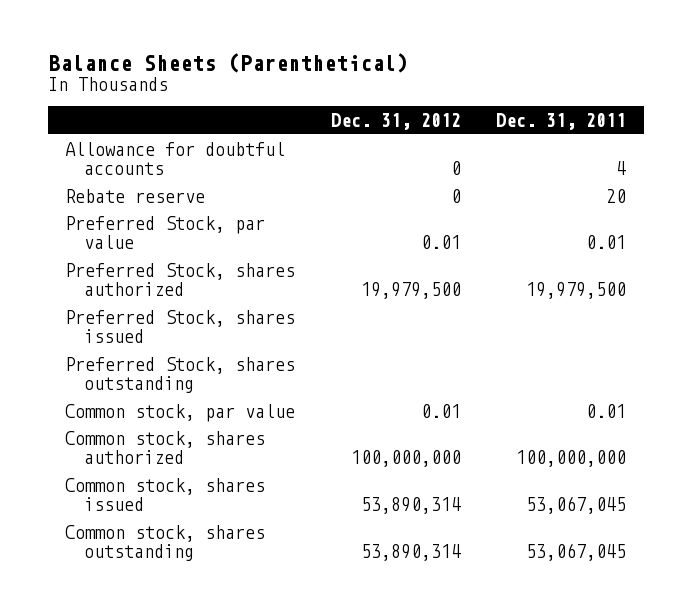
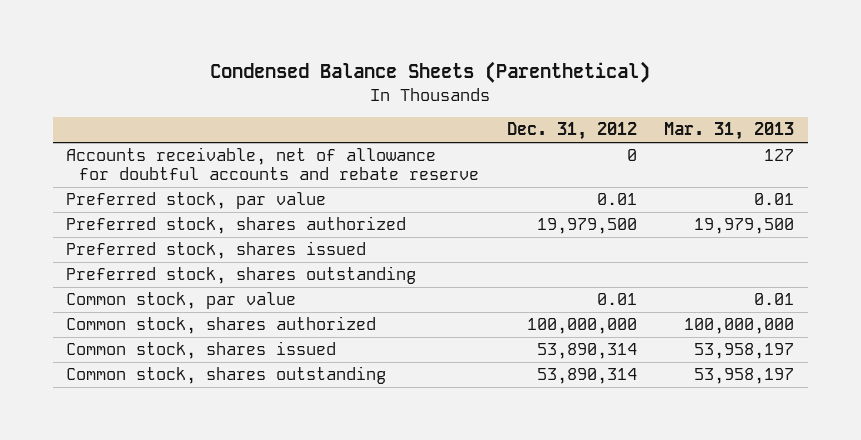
- Balance Sheets (Parenthetical)
+ Condensed Balance Sheets (Parenthetical)
- | Dec. 31, 2012 | Dec. 31, 2011
+ | Dec. 31, 2012 | Mar. 31, 2013
- Allowance for doubtful accounts | 0 | 4
- Rebate reserve | 0 | 20
- Preferred Stock, par value | 0.01 | 0.01
- Preferred Stock, shares authorized | 19,979,500 | 19,979,500
- Preferred Stock, shares issued
- Preferred Stock, shares outstanding
+ Accounts receivable, net of allowance for doubtful accounts and rebate reserve | 0 | 127
+ Preferred stock, par value | 0.01 | 0.01
+ Preferred stock, shares authorized | 19,979,500 | 19,979,500
+ Preferred stock, shares issued
+ Preferred stock, shares outstanding

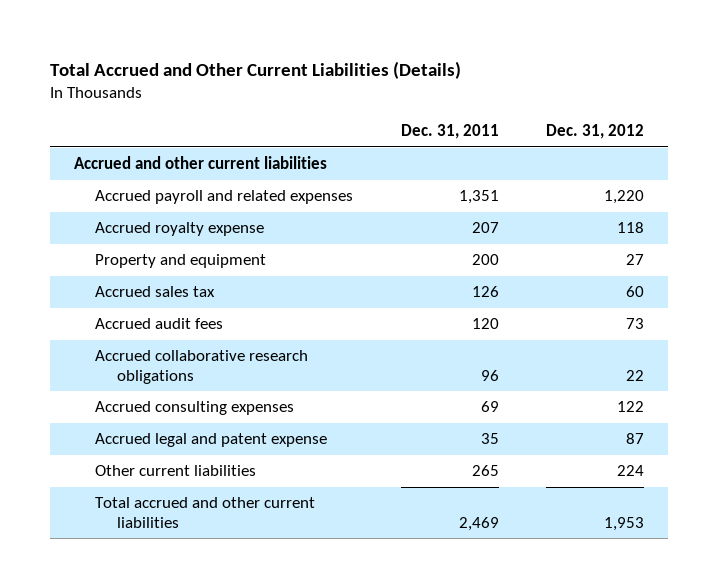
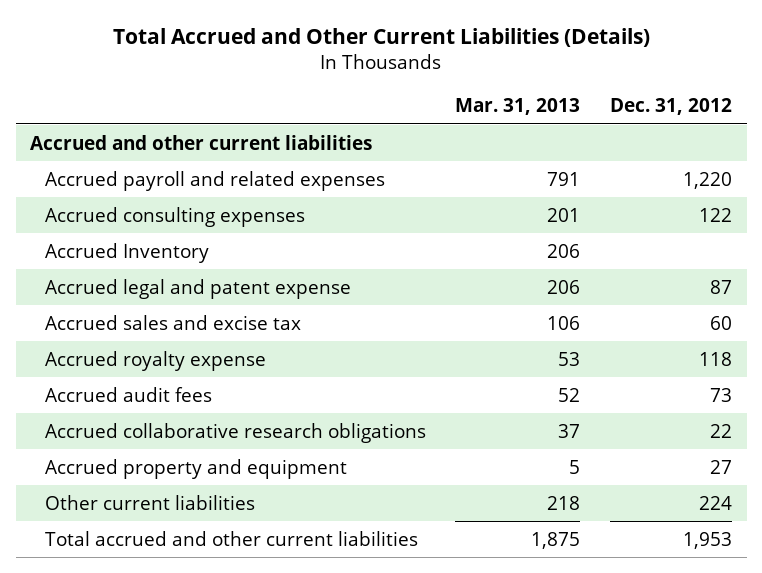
- | Dec. 31, 2011 | Dec. 31, 2012
+ | Mar. 31, 2013 | Dec. 31, 2012
moved up: Accrued consulting expenses | 201 | 122
+ Accrued Inventory | 206 |
moved up: Accrued legal and patent expense | 206 | 87
+ Accrued sales and excise tax | 106 | 60
- Property and equipment | 200 | 27
- Accrued sales tax | 126 | 60
+ Accrued property and equipment | 5 | 27

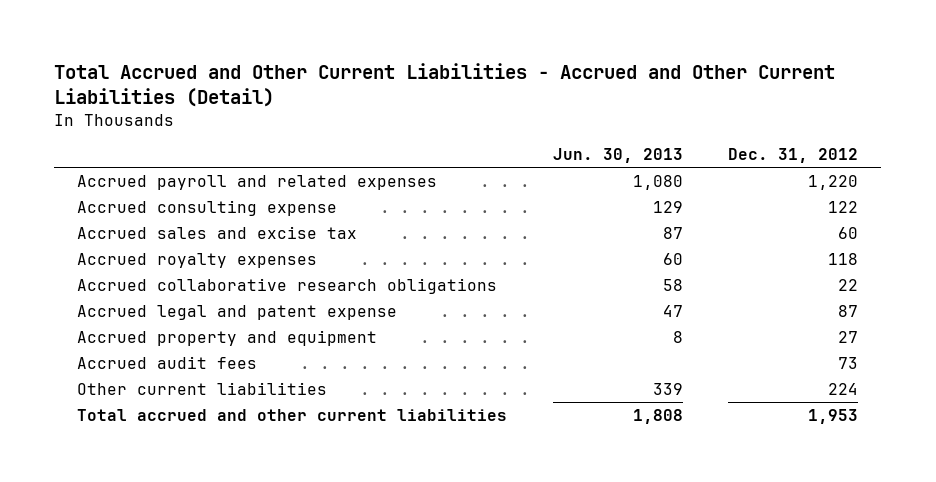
- Total Accrued and Other Current Liabilities (Details)
+ Total Accrued and Other Current Liabilities - Accrued and Other Current Liabilities (Detail)
- | Mar. 31, 2013 | Dec. 31, 2012
+ | Jun. 30, 2013 | Dec. 31, 2012
- Accrued and other current liabilities
- Accrued consulting expenses | 201 | 122
- Accrued Inventory | 206 |
+ Accrued consulting expense | 129 | 122
- Accrued royalty expense | 53 | 118
+ Accrued royalty expenses | 60 | 118
moved down: Accrued legal and patent expense | 47 | 87
moved down: Accrued audit fees | | 73

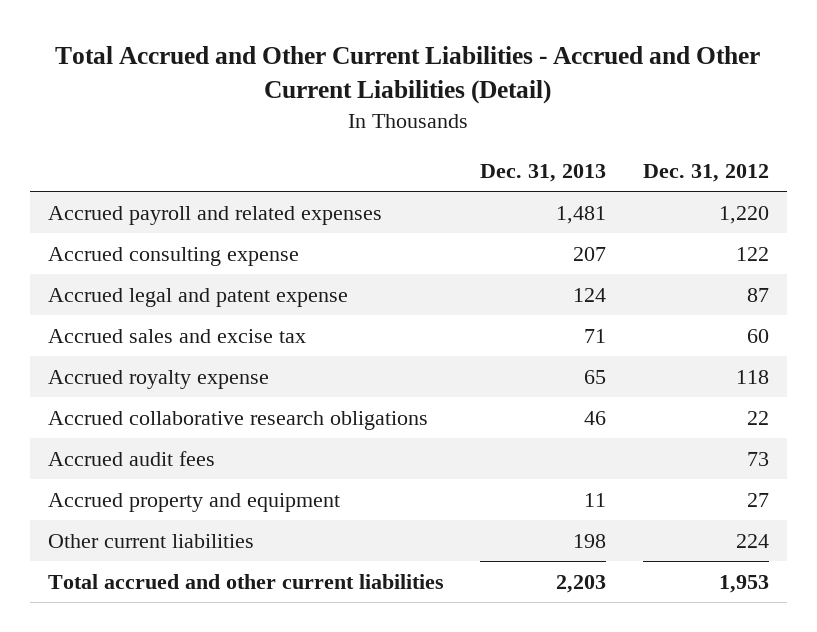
- | Jun. 30, 2013 | Dec. 31, 2012
+ | Dec. 31, 2013 | Dec. 31, 2012
moved up: Accrued legal and patent expense | 124 | 87
- Accrued royalty expenses | 60 | 118
+ Accrued royalty expense | 65 | 118
moved down: Accrued property and equipment | 11 | 27

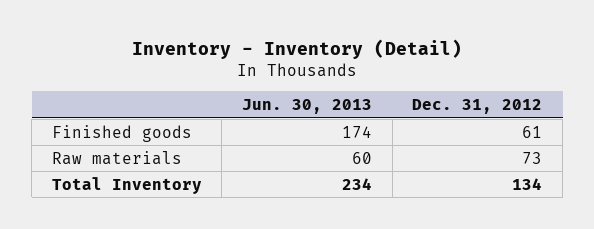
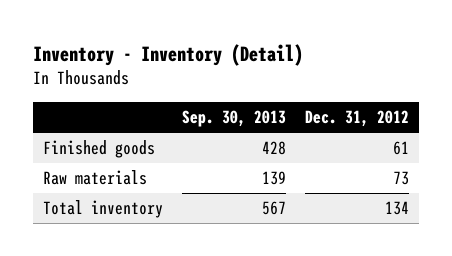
- | Jun. 30, 2013 | Dec. 31, 2012
+ | Sep. 30, 2013 | Dec. 31, 2012
- Total Inventory | 234 | 134
+ Total inventory | 567 | 134

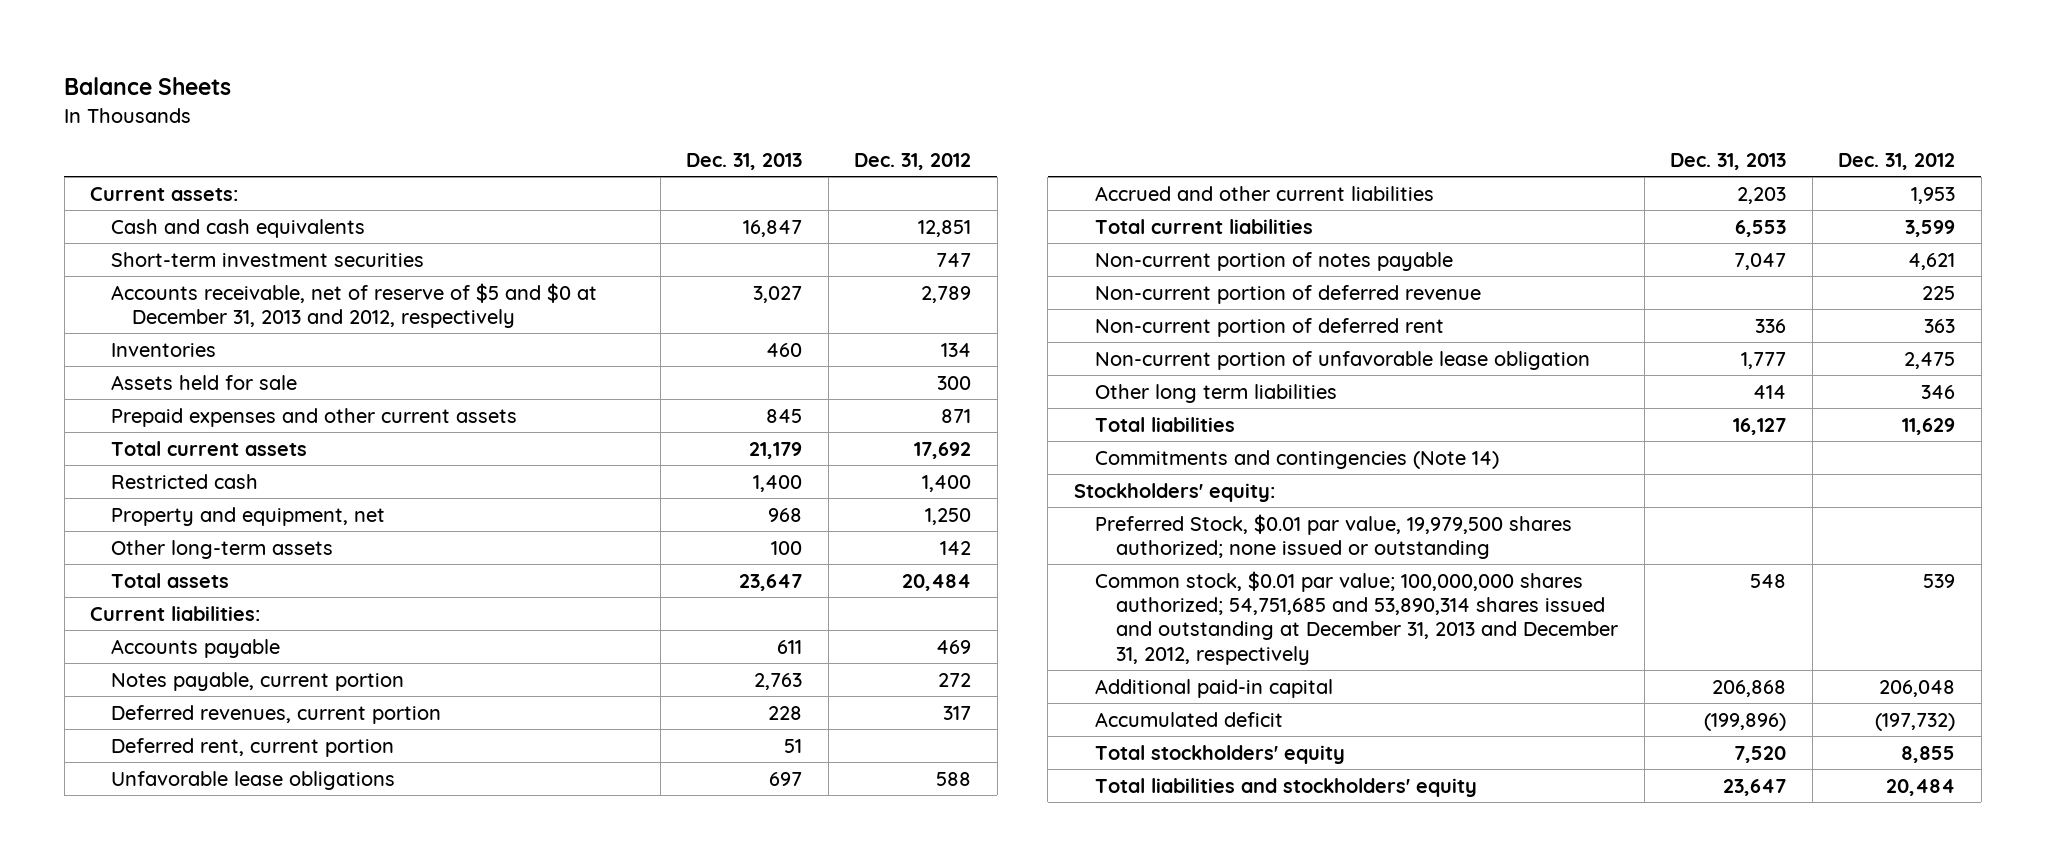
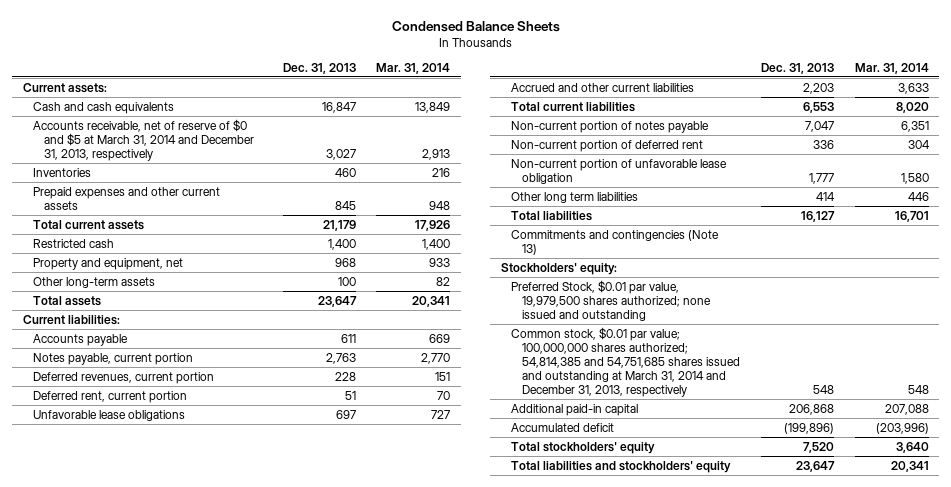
- Balance Sheets
+ Condensed Balance Sheets
- | Dec. 31, 2013 | Dec. 31, 2012
+ | Dec. 31, 2013 | Mar. 31, 2014
- Short-term investment securities | | 747
- Accounts receivable, net of reserve of $5 and $0 at December 31, 2013 and 2012, respectively | 3,027 | 2,789
+ Accounts receivable, net of reserve of $0 and $5 at March 31, 2014 and December 31, 2013, respectively | 3,027 | 2,913
- Assets held for sale | | 300
- Non-current portion of deferred revenue | | 225
- Commitments and contingencies (Note 14)
+ Commitments and contingencies (Note 13)
- Preferred Stock, $0.01 par value, 19,979,500 shares authorized; none issued or outstanding
- Common stock, $0.01 par value; 100,000,000 shares authorized; 54,751,685 and 53,890,314 shares issued and outstanding at December 31, 2013 and December 31, 2012, respectively | 548 | 539
+ Preferred Stock, $0.01 par value, 19,979,500 shares authorized; none issued and outstanding
+ Common stock, $0.01 par value; 100,000,000 shares authorized; 54,814,385 and 54,751,685 shares issued and outstanding at March 31, 2014 and December 31, 2013, respectively | 548 | 548

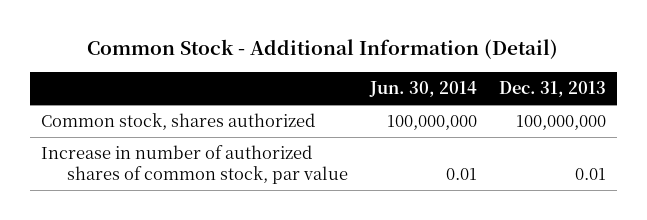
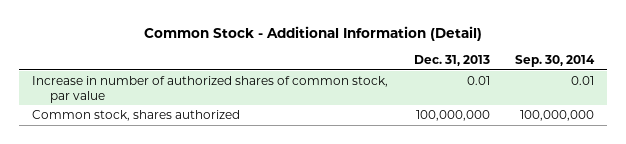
- | Jun. 30, 2014 | Dec. 31, 2013
+ | Dec. 31, 2013 | Sep. 30, 2014
moved down: Common stock, shares authorized | 100,000,000 | 100,000,000

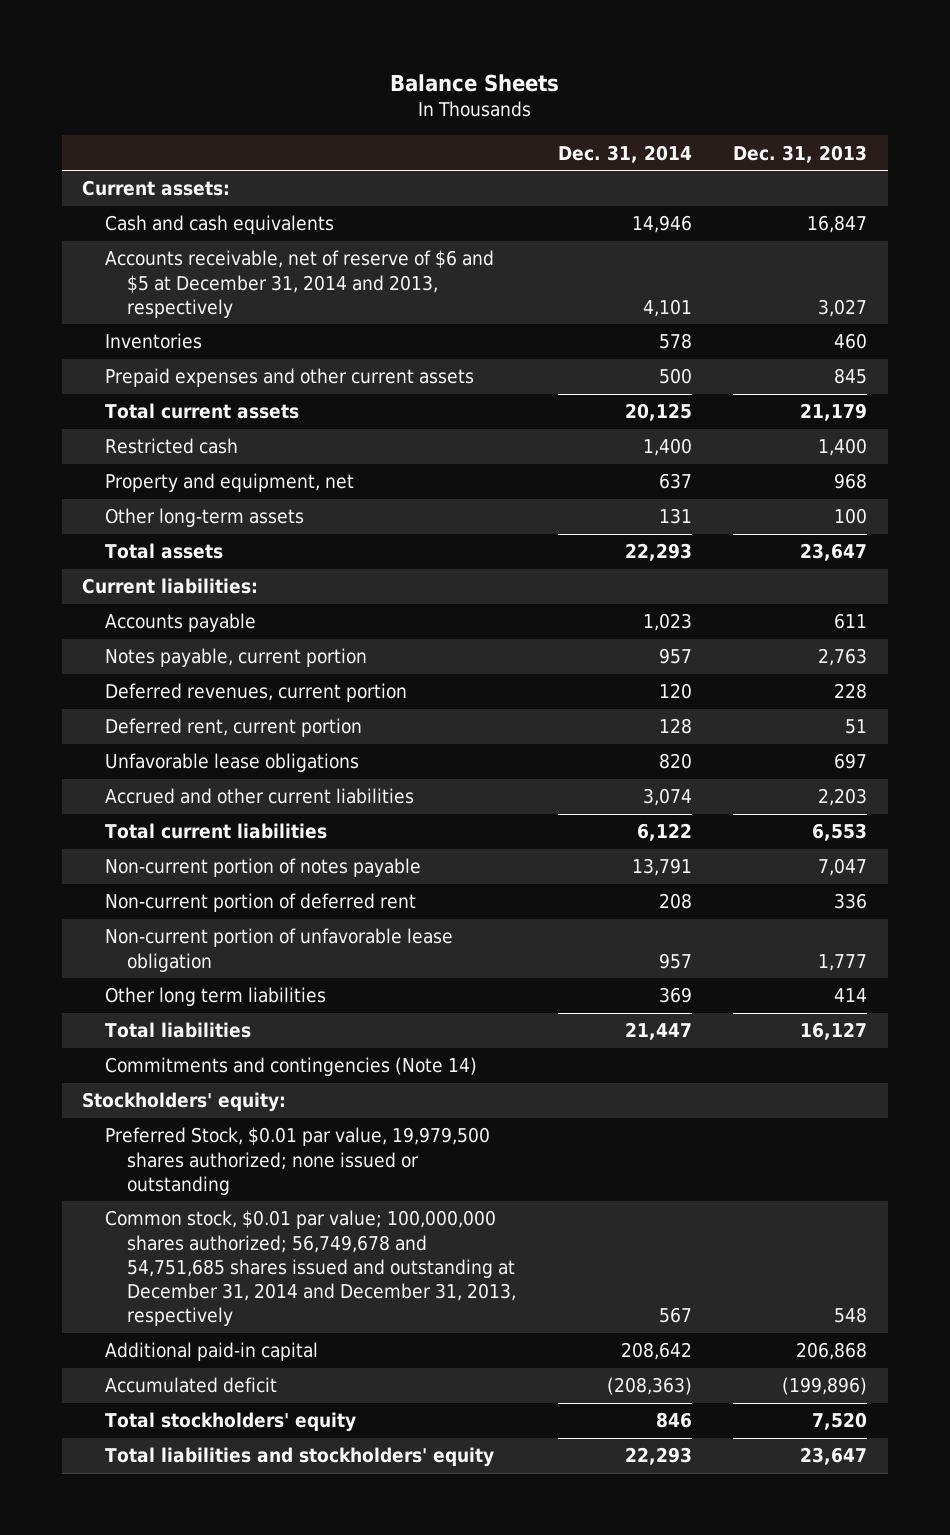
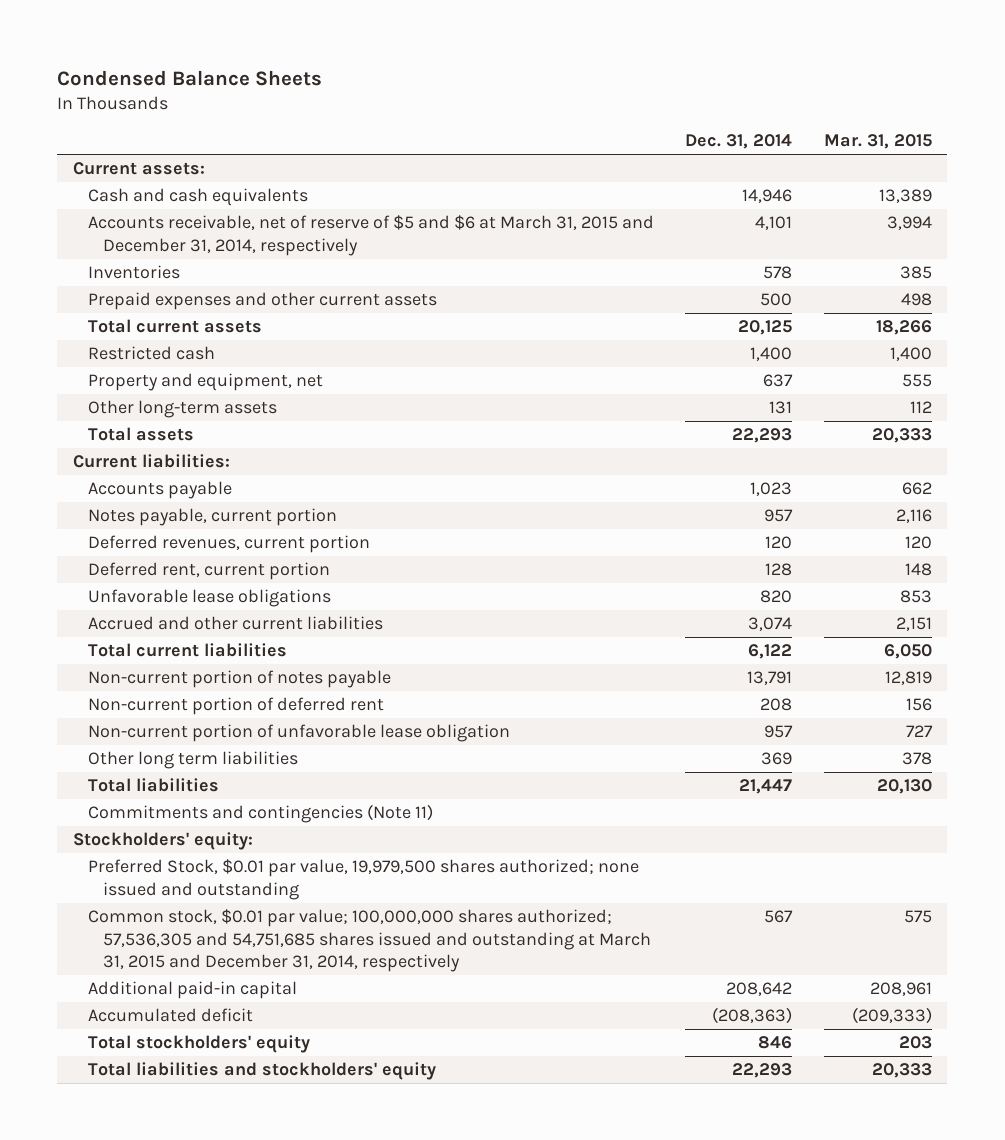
- Balance Sheets
+ Condensed Balance Sheets
- | Dec. 31, 2014 | Dec. 31, 2013
+ | Dec. 31, 2014 | Mar. 31, 2015
- Accounts receivable, net of reserve of $6 and $5 at December 31, 2014 and 2013, respectively | 4,101 | 3,027
+ Accounts receivable, net of reserve of $5 and $6 at March 31, 2015 and December 31, 2014, respectively | 4,101 | 3,994
- Commitments and contingencies (Note 14)
+ Commitments and contingencies (Note 11)
- Preferred Stock, $0.01 par value, 19,979,500 shares authorized; none issued or outstanding
- Common stock, $0.01 par value; 100,000,000 shares authorized; 56,749,678 and 54,751,685 shares issued and outstanding at December 31, 2014 and December 31, 2013, respectively | 567 | 548
+ Preferred Stock, $0.01 par value, 19,979,500 shares authorized; none issued and outstanding
+ Common stock, $0.01 par value; 100,000,000 shares authorized; 57,536,305 and 54,751,685 shares issued and outstanding at March 31, 2015 and December 31, 2014, respectively | 567 | 575

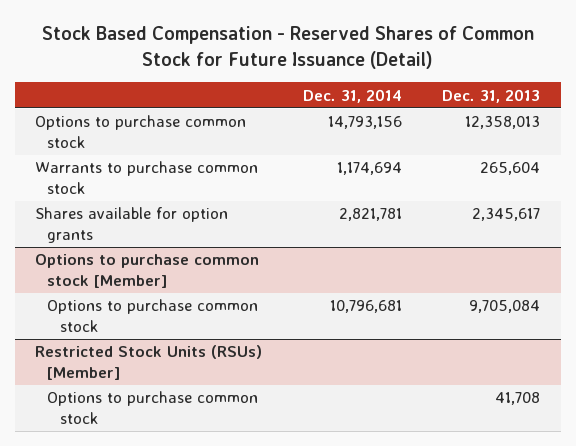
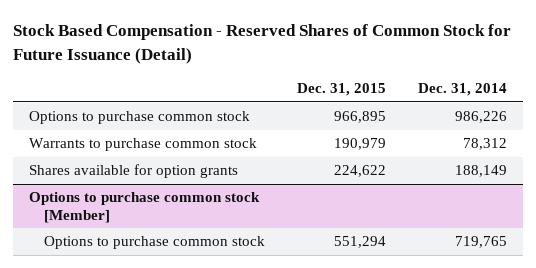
- | Dec. 31, 2014 | Dec. 31, 2013
+ | Dec. 31, 2015 | Dec. 31, 2014
- Options to purchase common stock | 14,793,156 | 12,358,013
- Warrants to purchase common stock | 1,174,694 | 265,604
- Shares available for option grants | 2,821,781 | 2,345,617
+ Options to purchase common stock | 966,895 | 986,226
+ Warrants to purchase common stock | 190,979 | 78,312
+ Shares available for option grants | 224,622 | 188,149
@ Options to purchase common stock [Member]
- Options to purchase common stock | 10,796,681 | 9,705,084
- Restricted Stock Units (RSUs) [Member]
- Options to purchase common stock | | 41,708
@ Options to purchase common stock [Member]
+ Options to purchase common stock | 551,294 | 719,765

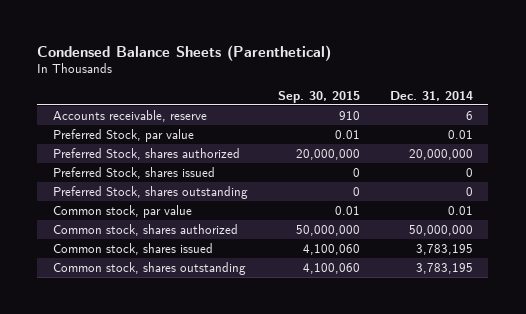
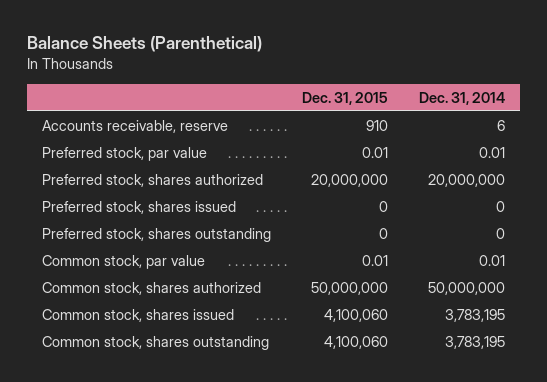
- Condensed Balance Sheets (Parenthetical)
+ Balance Sheets (Parenthetical)
- | Sep. 30, 2015 | Dec. 31, 2014
+ | Dec. 31, 2015 | Dec. 31, 2014
- Preferred Stock, par value | 0.01 | 0.01
- Preferred Stock, shares authorized | 20,000,000 | 20,000,000
- Preferred Stock, shares issued | 0 | 0
- Preferred Stock, shares outstanding | 0 | 0
+ Preferred stock, par value | 0.01 | 0.01
+ Preferred stock, shares authorized | 20,000,000 | 20,000,000
+ Preferred stock, shares issued | 0 | 0
+ Preferred stock, shares outstanding | 0 | 0

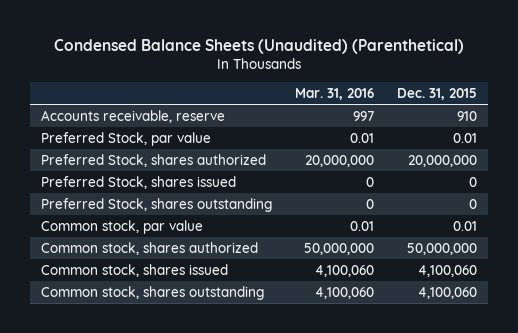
- Balance Sheets (Parenthetical)
+ Condensed Balance Sheets (Unaudited) (Parenthetical)
- | Dec. 31, 2015 | Dec. 31, 2014
+ | Mar. 31, 2016 | Dec. 31, 2015
- Preferred stock, par value | 0.01 | 0.01
- Preferred stock, shares authorized | 20,000,000 | 20,000,000
- Preferred stock, shares issued | 0 | 0
- Preferred stock, shares outstanding | 0 | 0
+ Preferred Stock, par value | 0.01 | 0.01
+ Preferred Stock, shares authorized | 20,000,000 | 20,000,000
+ Preferred Stock, shares issued | 0 | 0
+ Preferred Stock, shares outstanding | 0 | 0

